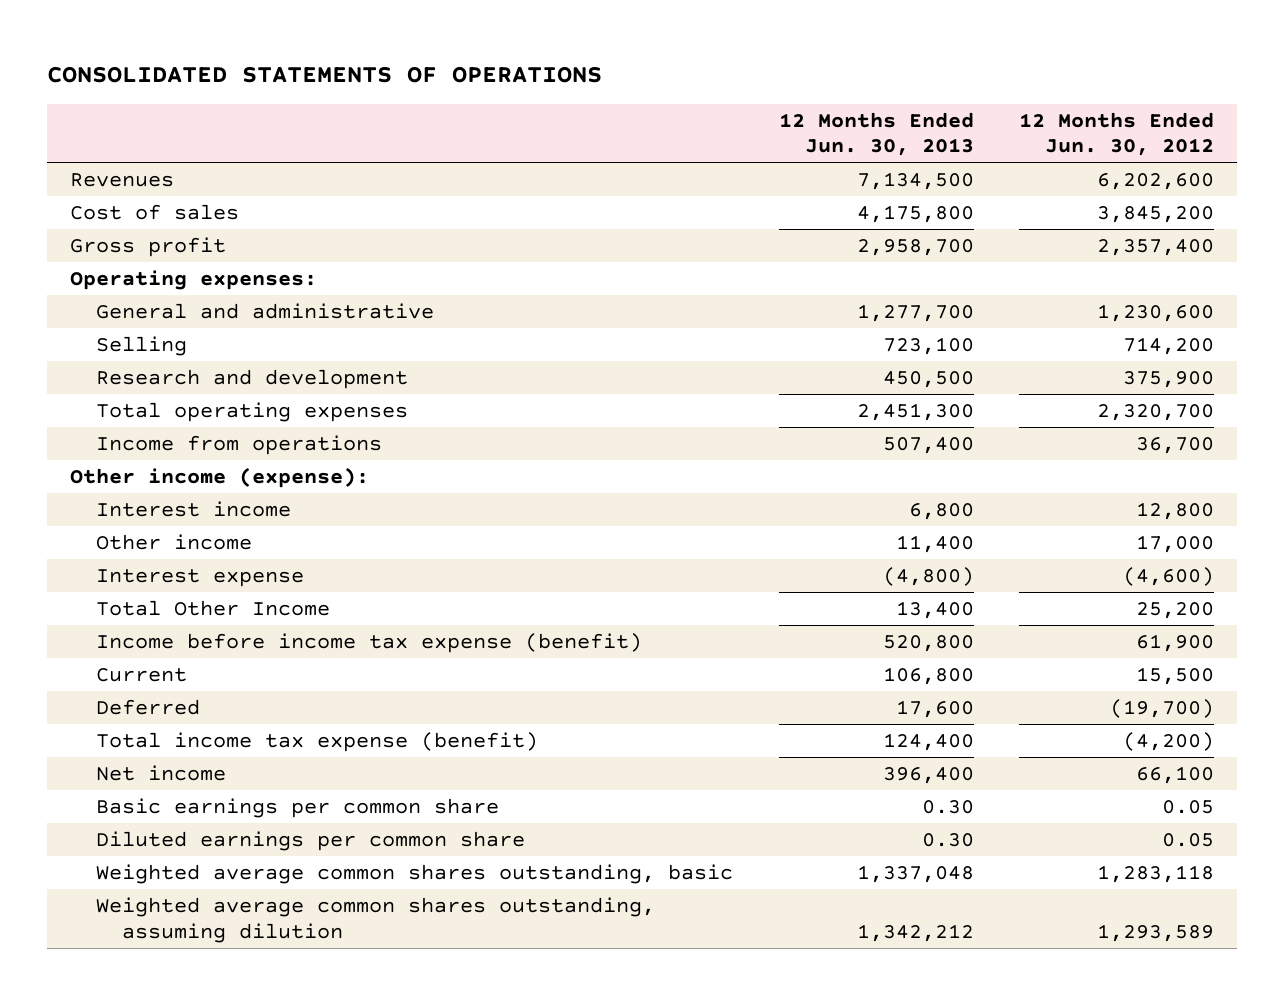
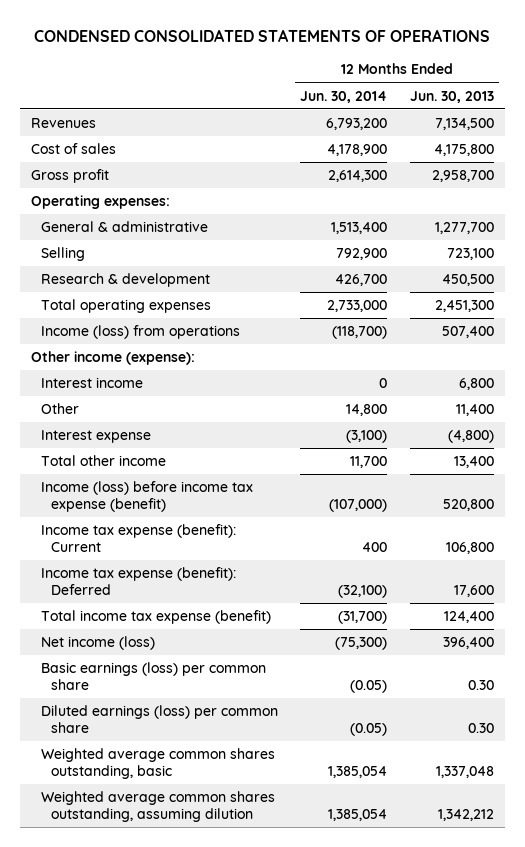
- CONSOLIDATED STATEMENTS OF OPERATIONS
+ CONDENSED CONSOLIDATED STATEMENTS OF OPERATIONS
- | 12 Months Ended Jun. 30, 2013 | 12 Months Ended Jun. 30, 2012
+ | 12 Months Ended Jun. 30, 2014 | 12 Months Ended Jun. 30, 2013
- General and administrative | 1,277,700 | 1,230,600
+ General & administrative | 1,513,400 | 1,277,700
- Research and development | 450,500 | 375,900
+ Research & development | 426,700 | 450,500
- Income from operations | 507,400 | 36,700
+ Income (loss) from operations | (118,700) | 507,400
- Other income | 11,400 | 17,000
+ Other | 14,800 | 11,400
- Total Other Income | 13,400 | 25,200
- Income before income tax expense (benefit) | 520,800 | 61,900
- Current | 106,800 | 15,500
- Deferred | 17,600 | (19,700)
+ Total other income | 11,700 | 13,400
+ Income (loss) before income tax expense (benefit) | (107,000) | 520,800
+ Income tax expense (benefit): Current | 400 | 106,800
+ Income tax expense (benefit): Deferred | (32,100) | 17,600
- Net income | 396,400 | 66,100
- Basic earnings per common share | 0.30 | 0.05
- Diluted earnings per common share | 0.30 | 0.05
+ Net income (loss) | (75,300) | 396,400
+ Basic earnings (loss) per common share | (0.05) | 0.30
+ Diluted earnings (loss) per common share | (0.05) | 0.30

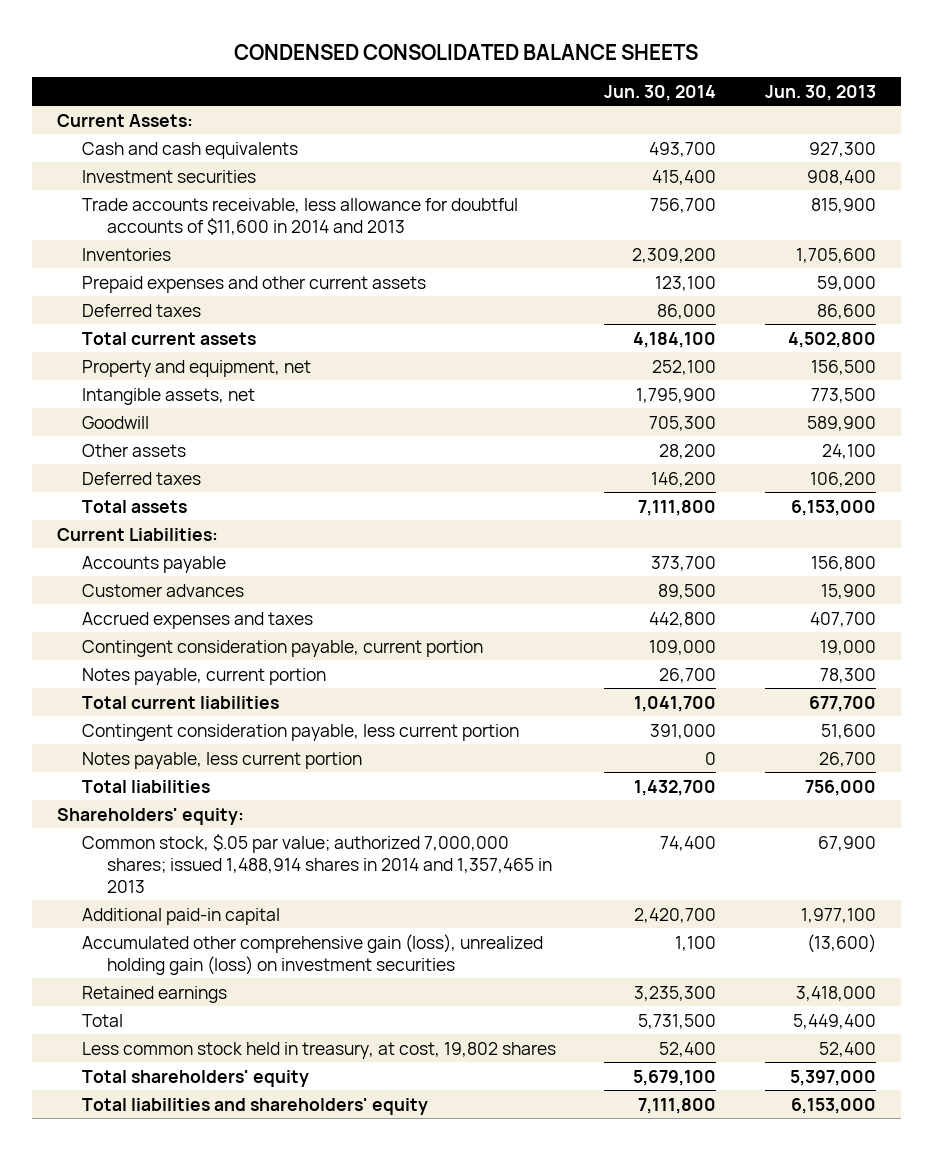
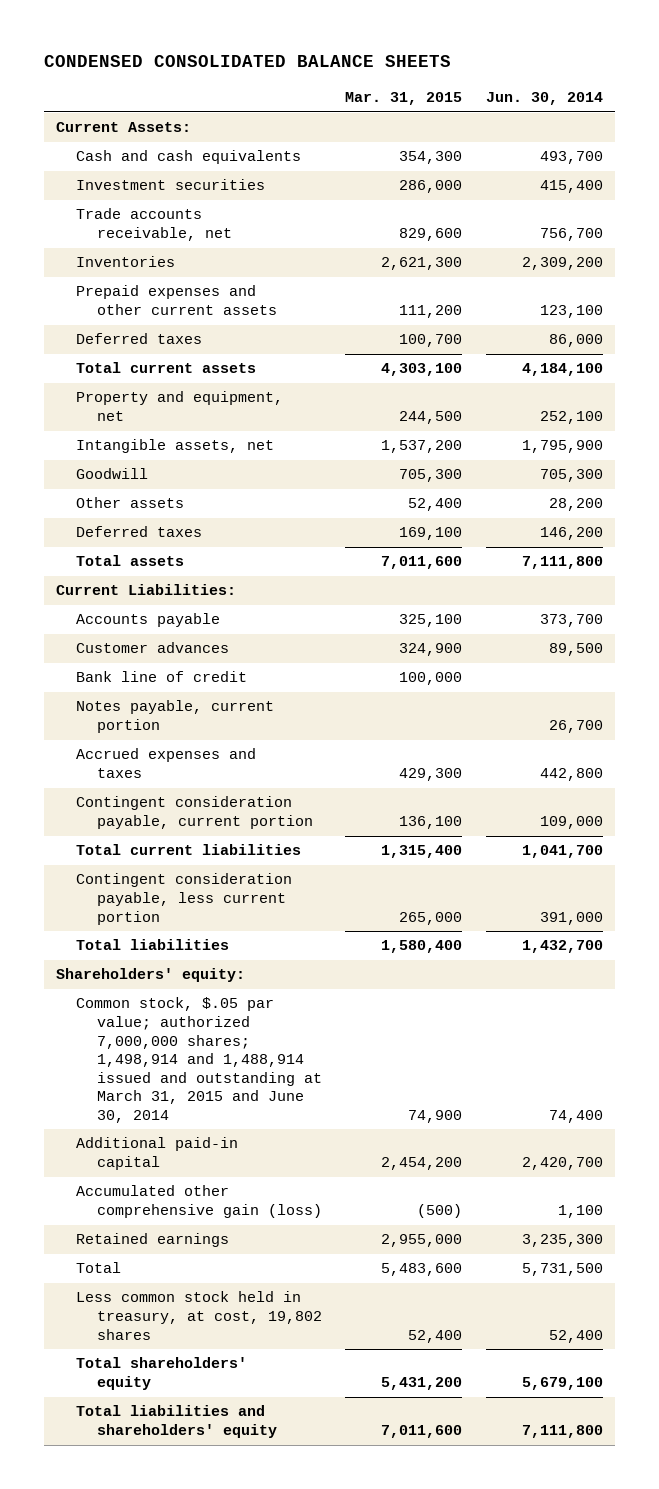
- | Jun. 30, 2014 | Jun. 30, 2013
+ | Mar. 31, 2015 | Jun. 30, 2014
- Trade accounts receivable, less allowance for doubtful accounts of $11,600 in 2014 and 2013 | 756,700 | 815,900
+ Trade accounts receivable, net | 829,600 | 756,700
+ Bank line of credit | 100,000 |
moved up: Notes payable, current portion | | 26,700
- Notes payable, less current portion | 0 | 26,700
- Common stock, $.05 par value; authorized 7,000,000 shares; issued 1,488,914 shares in 2014 and 1,357,465 in 2013 | 74,400 | 67,900
+ Common stock, $.05 par value; authorized 7,000,000 shares; 1,498,914 and 1,488,914 issued and outstanding at March 31, 2015 and June 30, 2014 | 74,900 | 74,400
- Accumulated other comprehensive gain (loss), unrealized holding gain (loss) on investment securities | 1,100 | (13,600)
+ Accumulated other comprehensive gain (loss) | (500) | 1,100

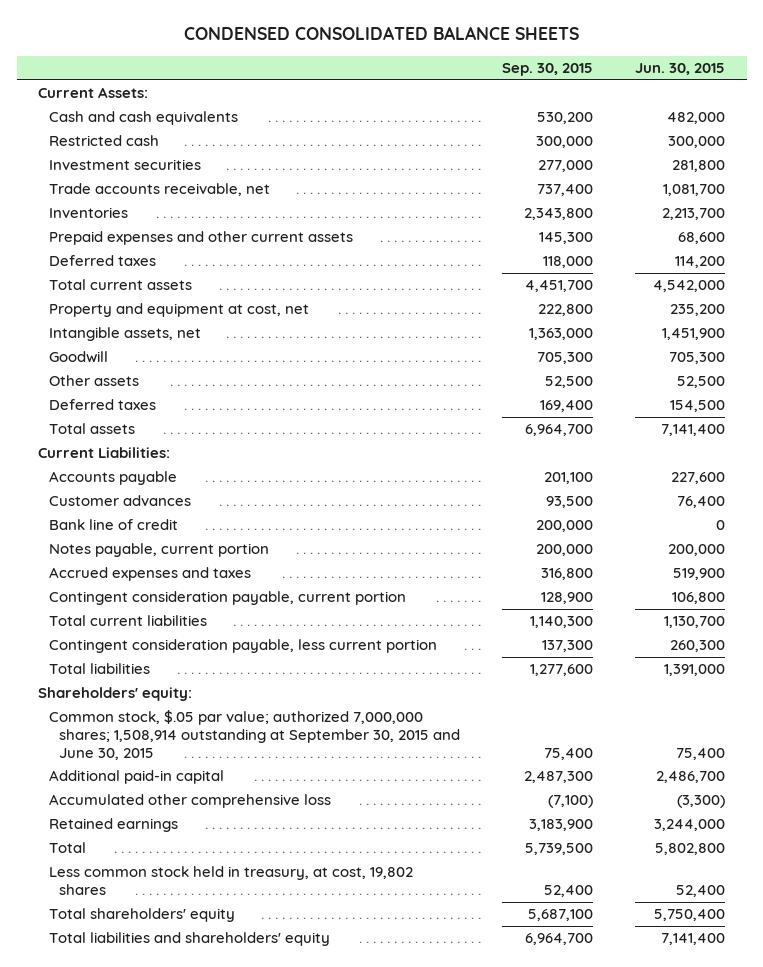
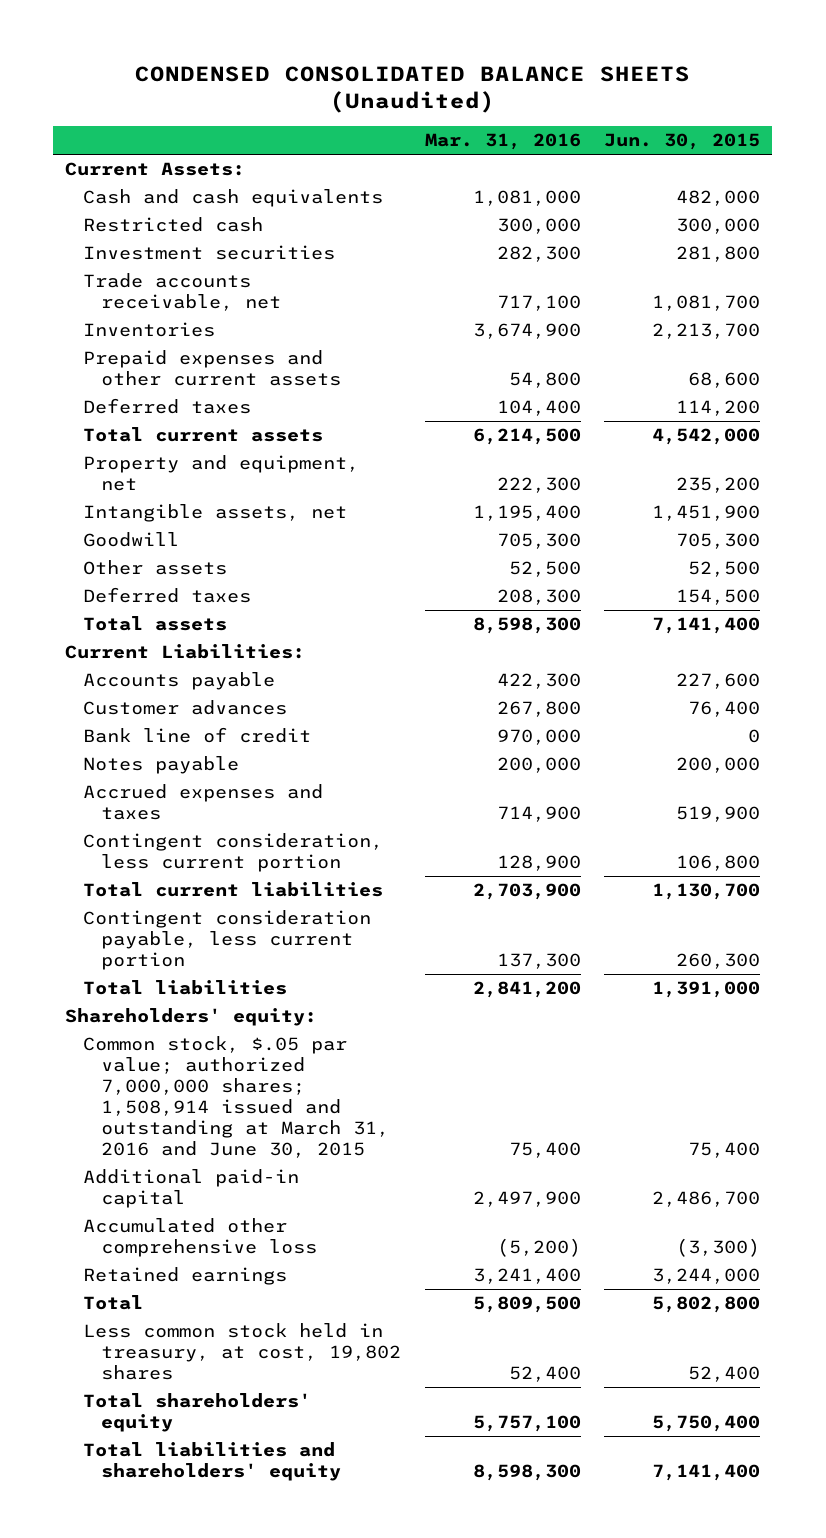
- CONDENSED CONSOLIDATED BALANCE SHEETS
+ CONDENSED CONSOLIDATED BALANCE SHEETS (Unaudited)
- | Sep. 30, 2015 | Jun. 30, 2015
+ | Mar. 31, 2016 | Jun. 30, 2015
- Property and equipment at cost, net | 222,800 | 235,200
+ Property and equipment, net | 222,300 | 235,200
- Notes payable, current portion | 200,000 | 200,000
+ Notes payable | 200,000 | 200,000
- Contingent consideration payable, current portion | 128,900 | 106,800
+ Contingent consideration, less current portion | 128,900 | 106,800
- Common stock, $.05 par value; authorized 7,000,000 shares; 1,508,914 outstanding at September 30, 2015 and June 30, 2015 | 75,400 | 75,400
+ Common stock, $.05 par value; authorized 7,000,000 shares; 1,508,914 issued and outstanding at March 31, 2016 and June 30, 2015 | 75,400 | 75,400

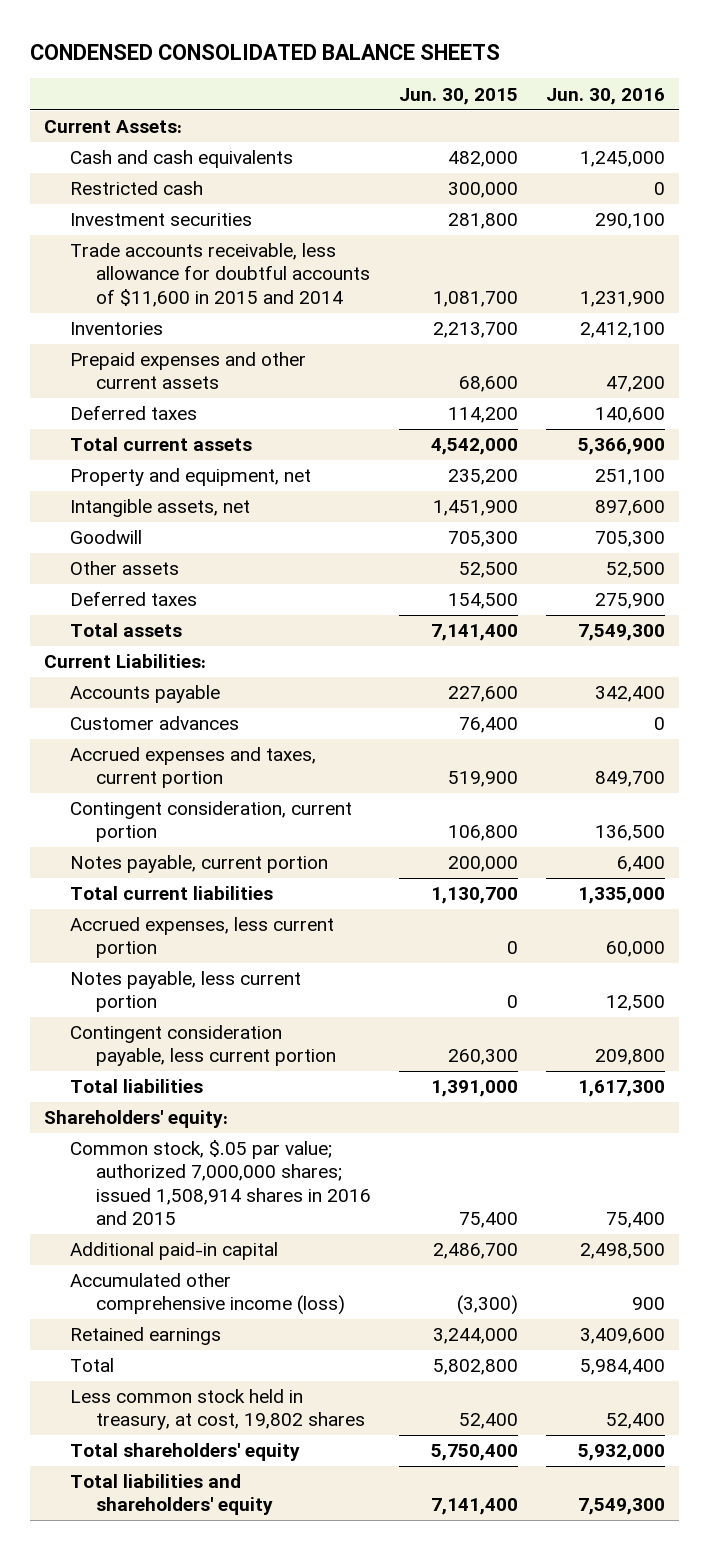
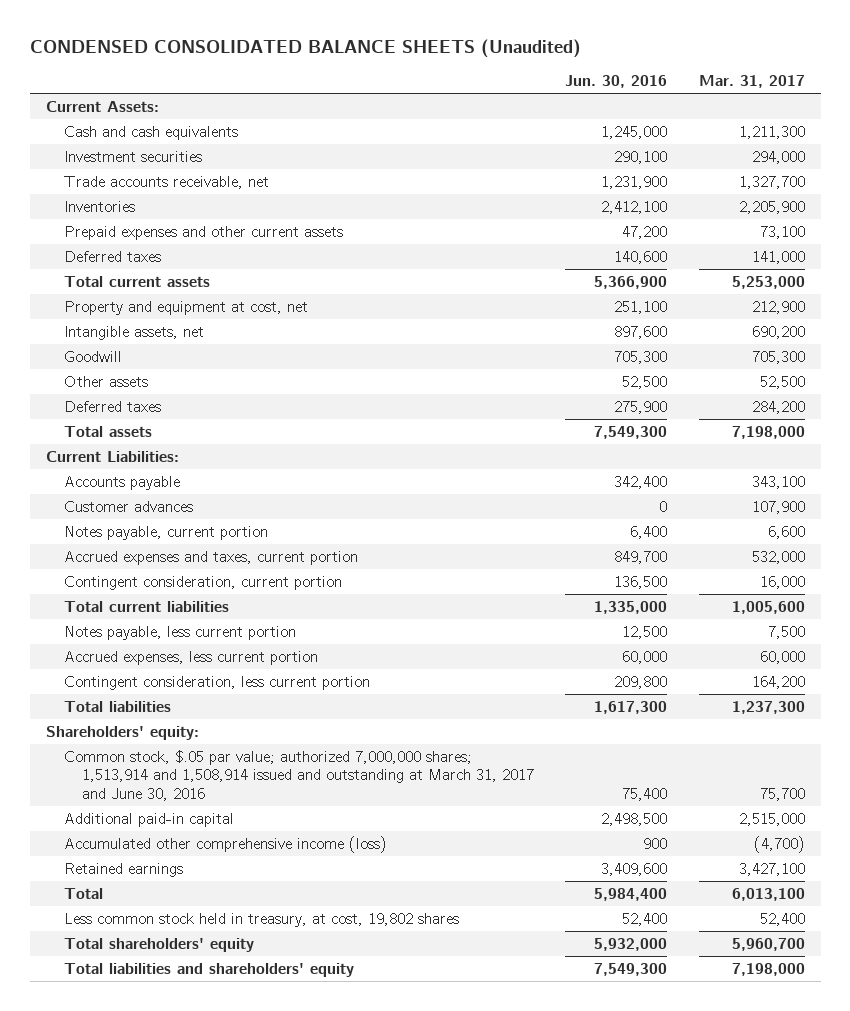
- CONDENSED CONSOLIDATED BALANCE SHEETS
+ CONDENSED CONSOLIDATED BALANCE SHEETS (Unaudited)
- | Jun. 30, 2015 | Jun. 30, 2016
+ | Jun. 30, 2016 | Mar. 31, 2017
- Restricted cash | 300,000 | 0
- Trade accounts receivable, less allowance for doubtful accounts of $11,600 in 2015 and 2014 | 1,081,700 | 1,231,900
+ Trade accounts receivable, net | 1,231,900 | 1,327,700
- Property and equipment, net | 235,200 | 251,100
+ Property and equipment at cost, net | 251,100 | 212,900
moved up: Notes payable, current portion | 6,400 | 6,600
- Contingent consideration payable, less current portion | 260,300 | 209,800
moved down: Accrued expenses, less current portion | 60,000 | 60,000
+ Contingent consideration, less current portion | 209,800 | 164,200
- Common stock, $.05 par value; authorized 7,000,000 shares; issued 1,508,914 shares in 2016 and 2015 | 75,400 | 75,400
+ Common stock, $.05 par value; authorized 7,000,000 shares; 1,513,914 and 1,508,914 issued and outstanding at March 31, 2017 and June 30, 2016 | 75,400 | 75,700

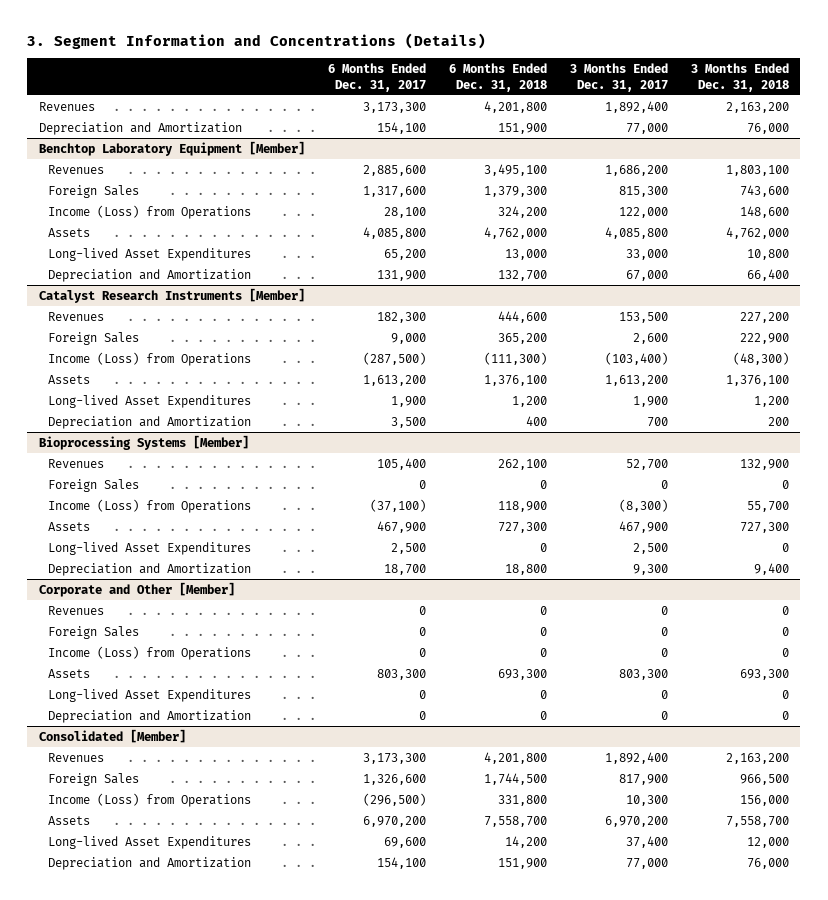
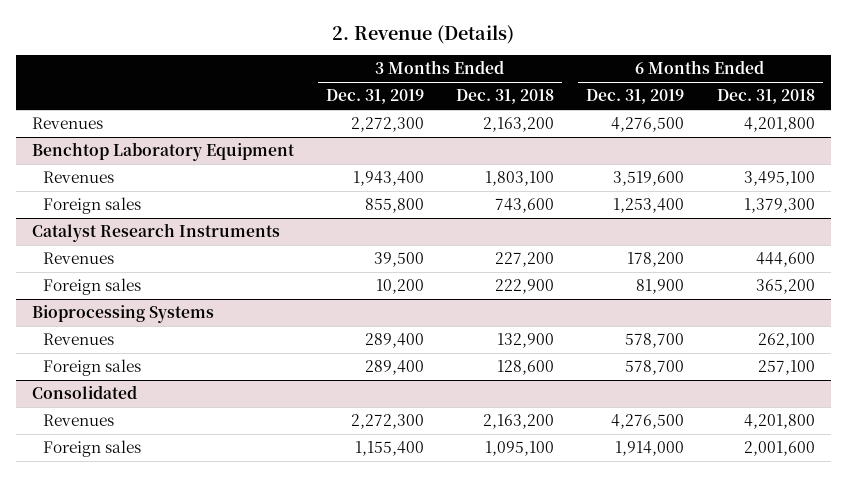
- 3. Segment Information and Concentrations (Details)
+ 2. Revenue (Details)
- | 6 Months Ended Dec. 31, 2017 | 6 Months Ended Dec. 31, 2018 | 3 Months Ended Dec. 31, 2017 | 3 Months Ended Dec. 31, 2018
+ | 3 Months Ended Dec. 31, 2019 | 3 Months Ended Dec. 31, 2018 | 6 Months Ended Dec. 31, 2019 | 6 Months Ended Dec. 31, 2018
- Depreciation and Amortization | 154,100 | 151,900 | 77,000 | 76,000
- Benchtop Laboratory Equipment [Member]
+ Benchtop Laboratory Equipment
- Foreign Sales | 1,317,600 | 1,379,300 | 815,300 | 743,600
- Income (Loss) from Operations | 28,100 | 324,200 | 122,000 | 148,600
- Assets | 4,085,800 | 4,762,000 | 4,085,800 | 4,762,000
- Long-lived Asset Expenditures | 65,200 | 13,000 | 33,000 | 10,800
- Depreciation and Amortization | 131,900 | 132,700 | 67,000 | 66,400
- Catalyst Research Instruments [Member]
+ Foreign sales | 855,800 | 743,600 | 1,253,400 | 1,379,300
+ Catalyst Research Instruments
- Foreign Sales | 9,000 | 365,200 | 2,600 | 222,900
- Income (Loss) from Operations | (287,500) | (111,300) | (103,400) | (48,300)
- Assets | 1,613,200 | 1,376,100 | 1,613,200 | 1,376,100
- Long-lived Asset Expenditures | 1,900 | 1,200 | 1,900 | 1,200
- Depreciation and Amortization | 3,500 | 400 | 700 | 200
- Bioprocessing Systems [Member]
+ Foreign sales | 10,200 | 222,900 | 81,900 | 365,200
+ Bioprocessing Systems
- Foreign Sales | 0 | 0 | 0 | 0
- Income (Loss) from Operations | (37,100) | 118,900 | (8,300) | 55,700
- Assets | 467,900 | 727,300 | 467,900 | 727,300
- Long-lived Asset Expenditures | 2,500 | 0 | 2,500 | 0
- Depreciation and Amortization | 18,700 | 18,800 | 9,300 | 9,400
- Corporate and Other [Member]
- Revenues | 0 | 0 | 0 | 0
- Foreign Sales | 0 | 0 | 0 | 0
- Income (Loss) from Operations | 0 | 0 | 0 | 0
- Assets | 803,300 | 693,300 | 803,300 | 693,300
- Long-lived Asset Expenditures | 0 | 0 | 0 | 0
- Depreciation and Amortization | 0 | 0 | 0 | 0
- Consolidated [Member]
+ Foreign sales | 289,400 | 128,600 | 578,700 | 257,100
+ Consolidated
- Foreign Sales | 1,326,600 | 1,744,500 | 817,900 | 966,500
- Income (Loss) from Operations | (296,500) | 331,800 | 10,300 | 156,000
- Assets | 6,970,200 | 7,558,700 | 6,970,200 | 7,558,700
- Long-lived Asset Expenditures | 69,600 | 14,200 | 37,400 | 12,000
- Depreciation and Amortization | 154,100 | 151,900 | 77,000 | 76,000
+ Foreign sales | 1,155,400 | 1,095,100 | 1,914,000 | 2,001,600

